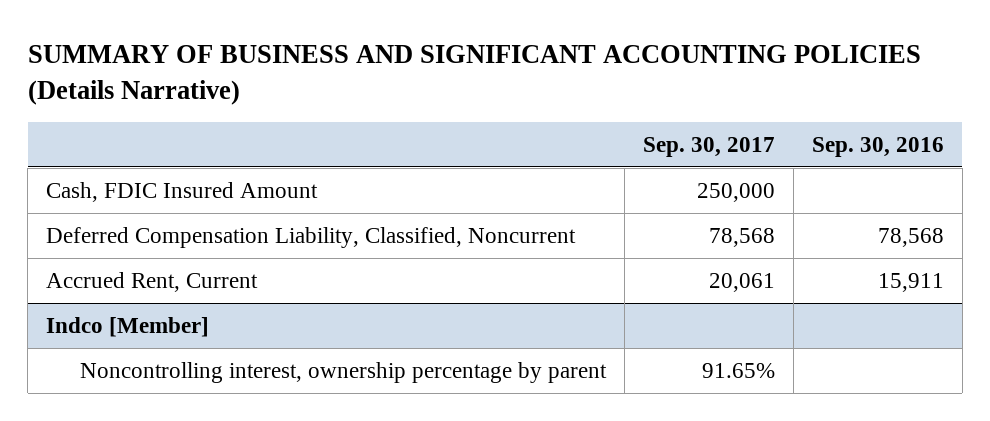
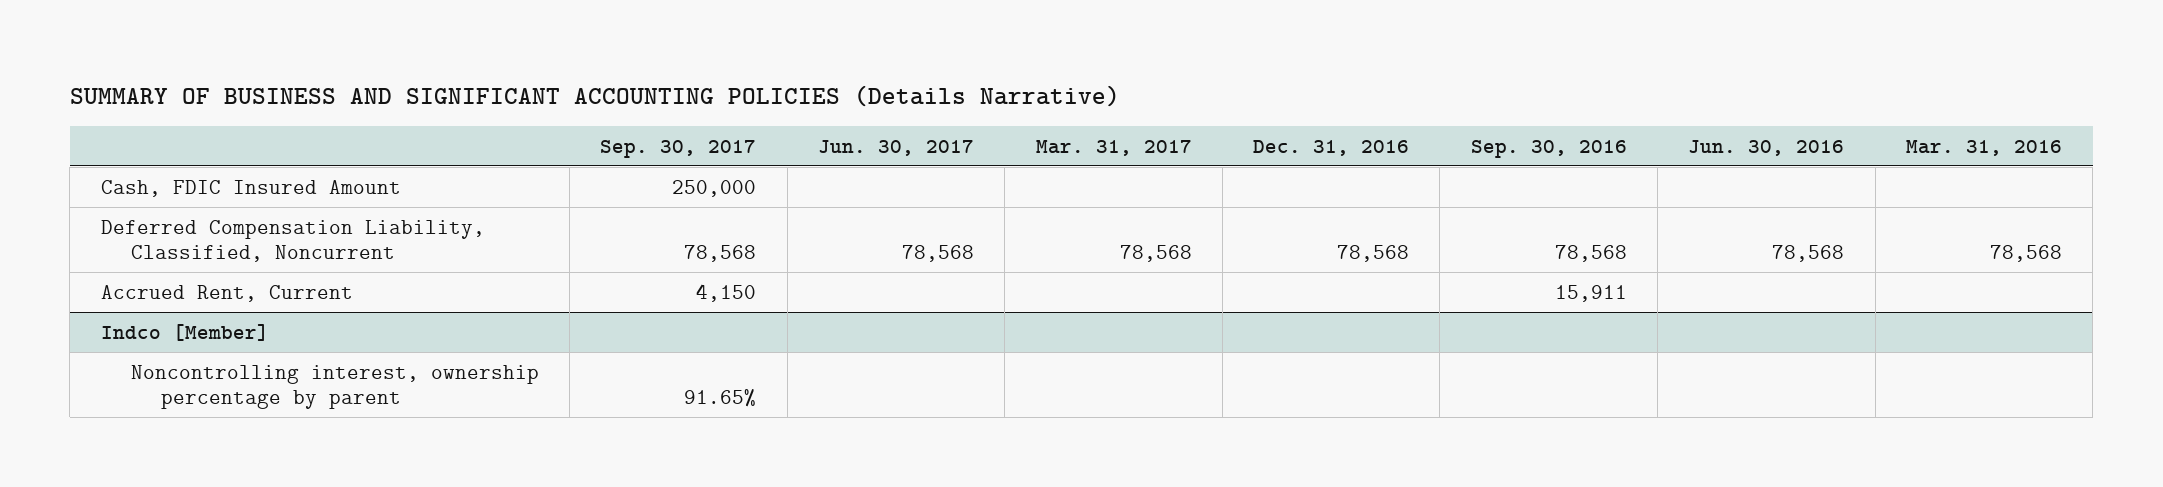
- | Sep. 30, 2017 | Sep. 30, 2016
+ | Sep. 30, 2017 | Jun. 30, 2017 | Mar. 31, 2017 | Dec. 31, 2016 | Sep. 30, 2016 | Jun. 30, 2016 | Mar. 31, 2016
- Accrued Rent, Current | 20,061 | 15,911
+ Accrued Rent, Current | 4,150 | | | | 15,911 | |

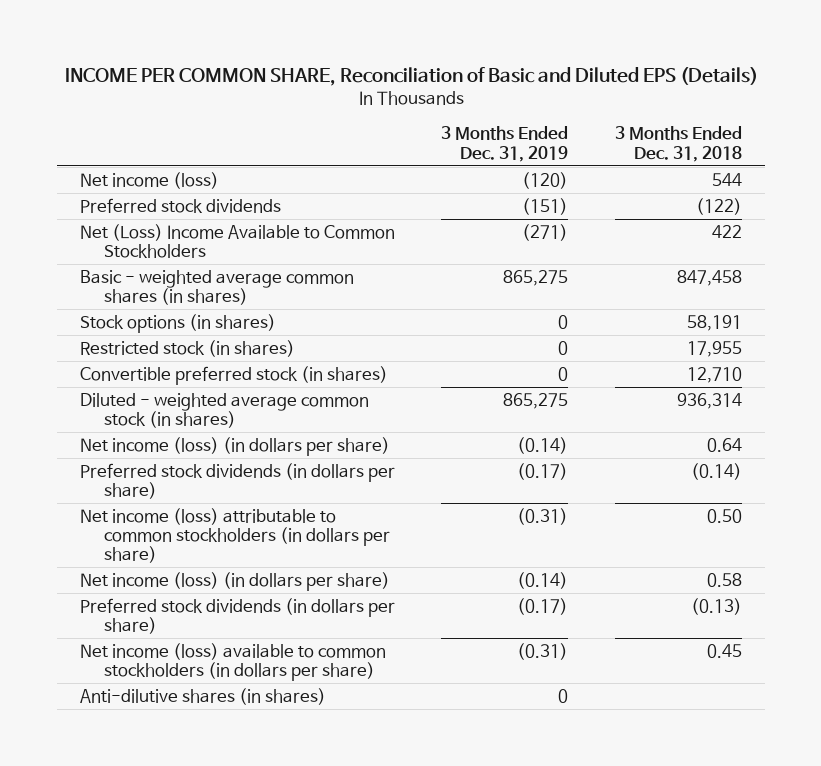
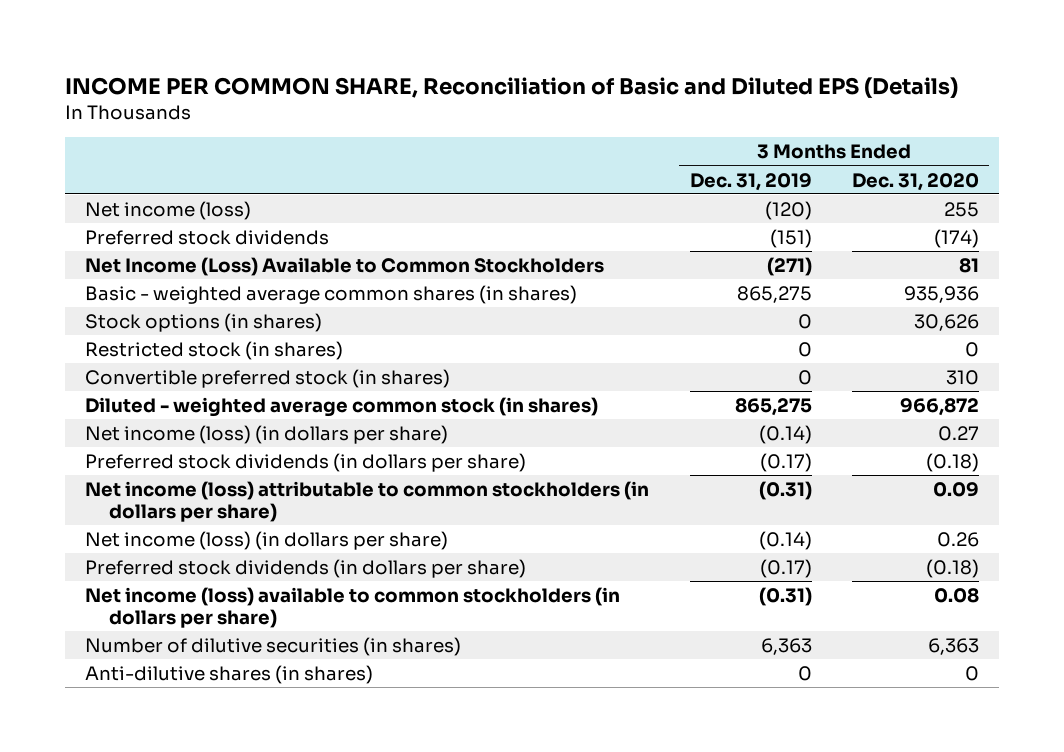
- | 3 Months Ended Dec. 31, 2019 | 3 Months Ended Dec. 31, 2018
+ | 3 Months Ended Dec. 31, 2019 | 3 Months Ended Dec. 31, 2020
- Net (Loss) Income Available to Common Stockholders | (271) | 422
+ Net Income (Loss) Available to Common Stockholders | (271) | 81
+ Number of dilutive securities (in shares) | 6,363 | 6,363

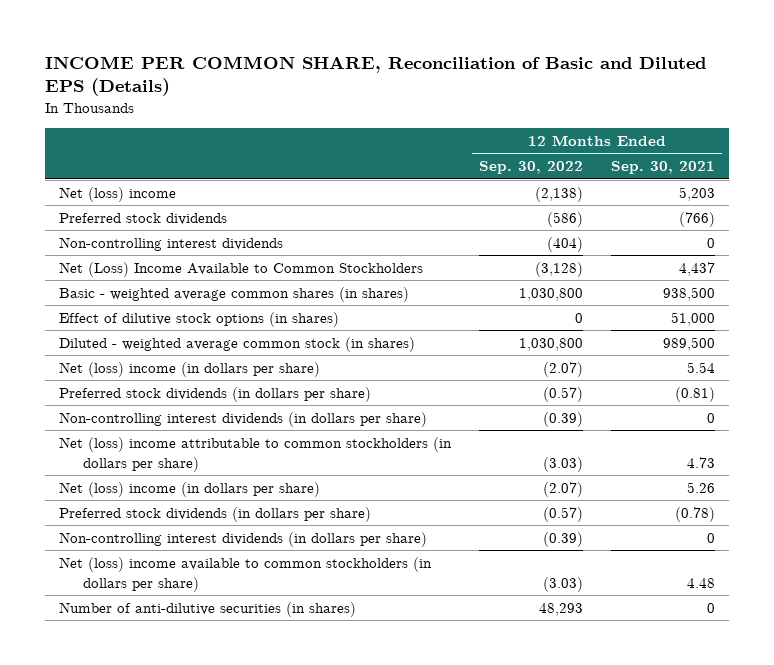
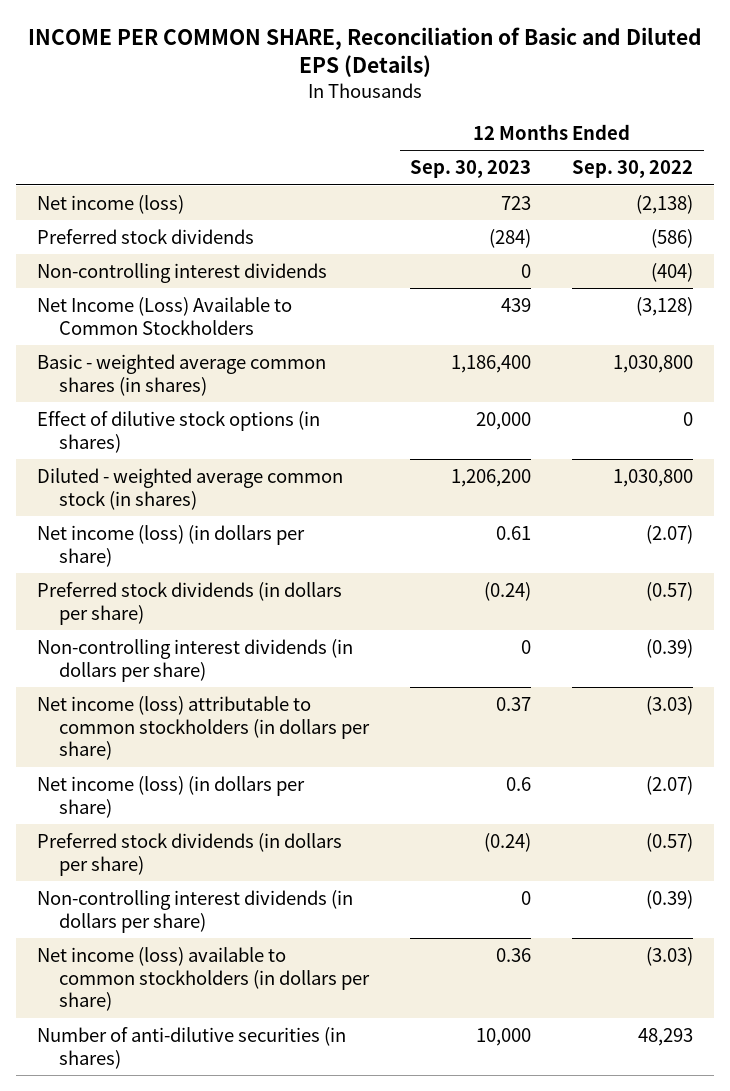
- | 12 Months Ended Sep. 30, 2022 | 12 Months Ended Sep. 30, 2021
+ | 12 Months Ended Sep. 30, 2023 | 12 Months Ended Sep. 30, 2022
- Net (loss) income | (2,138) | 5,203
+ Net income (loss) | 723 | (2,138)
- Net (Loss) Income Available to Common Stockholders | (3,128) | 4,437
+ Net Income (Loss) Available to Common Stockholders | 439 | (3,128)
- Net (loss) income (in dollars per share) | (2.07) | 5.54
+ Net income (loss) (in dollars per share) | 0.61 | (2.07)
- Net (loss) income attributable to common stockholders (in dollars per share) | (3.03) | 4.73
- Net (loss) income (in dollars per share) | (2.07) | 5.26
+ Net income (loss) attributable to common stockholders (in dollars per share) | 0.37 | (3.03)
+ Net income (loss) (in dollars per share) | 0.6 | (2.07)
- Net (loss) income available to common stockholders (in dollars per share) | (3.03) | 4.48
+ Net income (loss) available to common stockholders (in dollars per share) | 0.36 | (3.03)

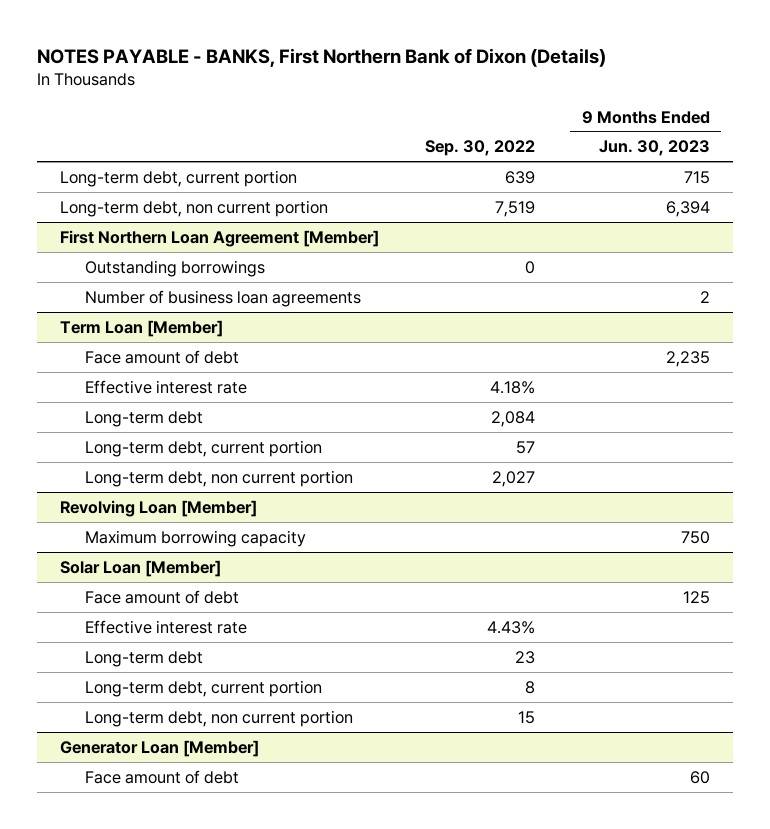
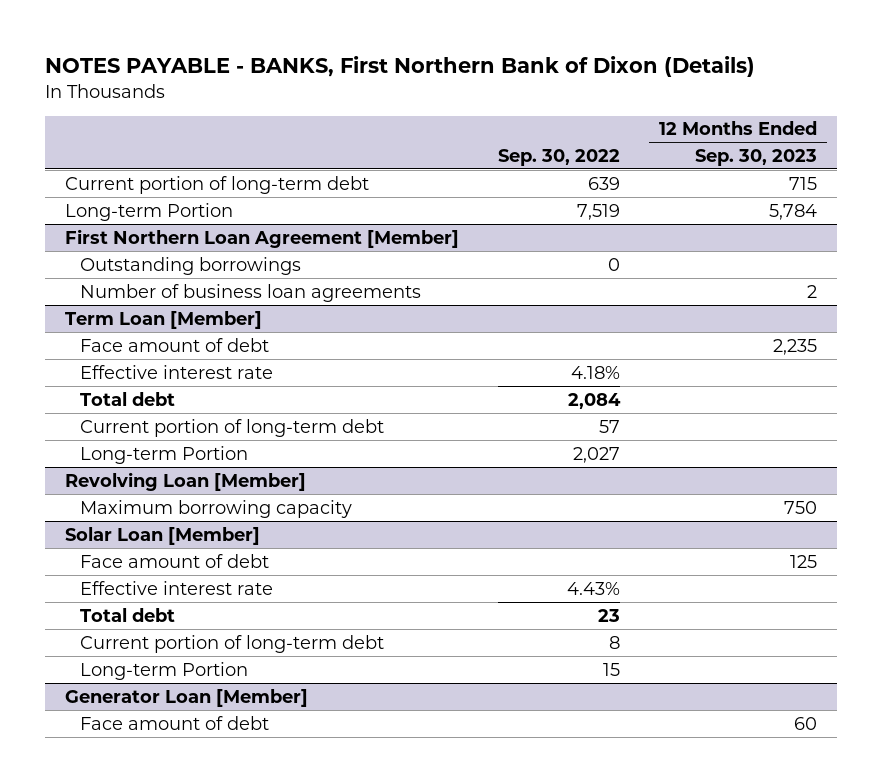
- | Sep. 30, 2022 | 9 Months Ended Jun. 30, 2023
+ | Sep. 30, 2022 | 12 Months Ended Sep. 30, 2023
- Long-term debt, current portion | 639 | 715
- Long-term debt, non current portion | 7,519 | 6,394
+ Current portion of long-term debt | 639 | 715
+ Long-term Portion | 7,519 | 5,784
@ Term Loan [Member]
- Long-term debt | 2,084 |
- Long-term debt, current portion | 57 |
- Long-term debt, non current portion | 2,027 |
+ Total debt | 2,084 |
+ Current portion of long-term debt | 57 |
+ Long-term Portion | 2,027 |
@ Solar Loan [Member]
- Long-term debt | 23 |
- Long-term debt, current portion | 8 |
- Long-term debt, non current portion | 15 |
+ Total debt | 23 |
+ Current portion of long-term debt | 8 |
+ Long-term Portion | 15 |

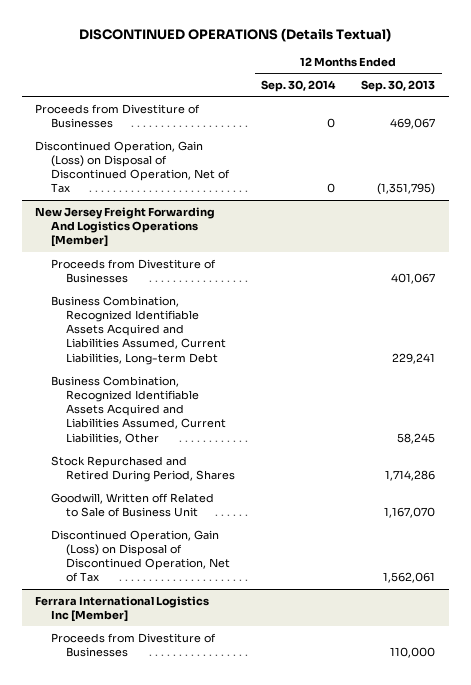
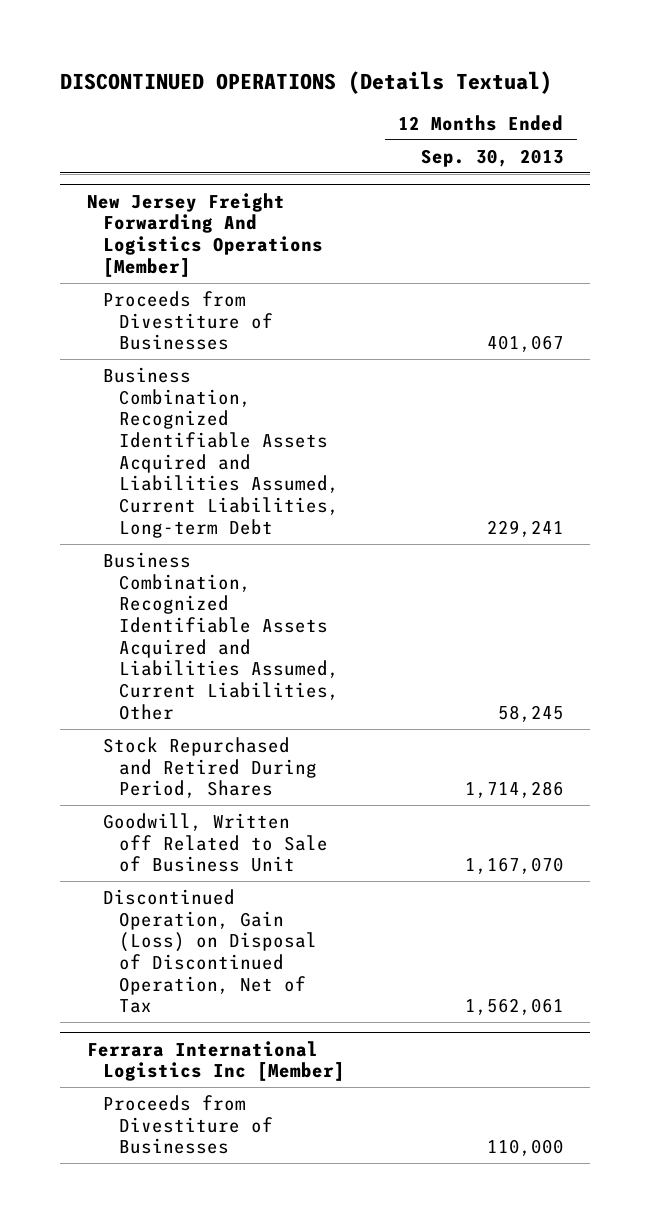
- | 12 Months Ended Sep. 30, 2014 | 12 Months Ended Sep. 30, 2013
+ | 12 Months Ended Sep. 30, 2013
- Proceeds from Divestiture of Businesses | 0 | 469,067
- Discontinued Operation, Gain (Loss) on Disposal of Discontinued Operation, Net of Tax | 0 | (1,351,795)

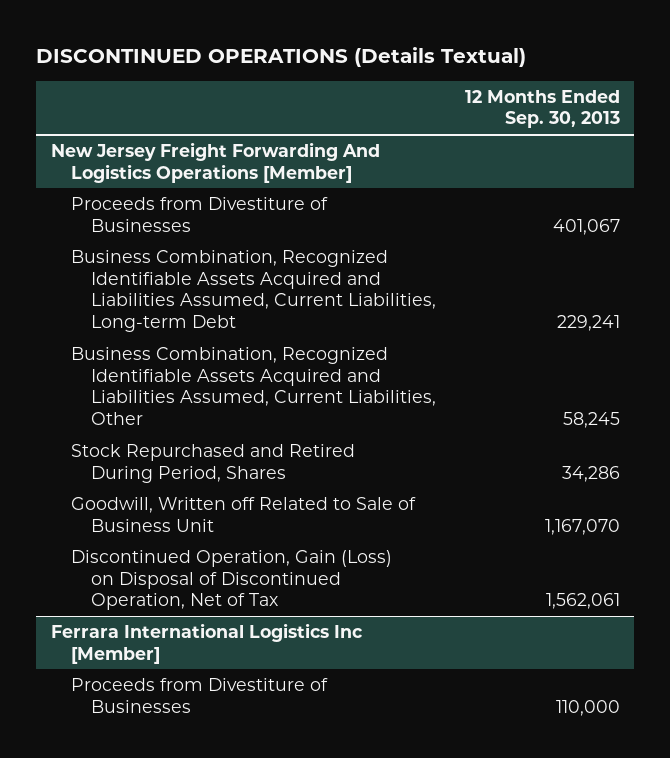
@ New Jersey Freight Forwarding And Logistics Operations [Member]
- Stock Repurchased and Retired During Period, Shares | 1,714,286
+ Stock Repurchased and Retired During Period, Shares | 34,286

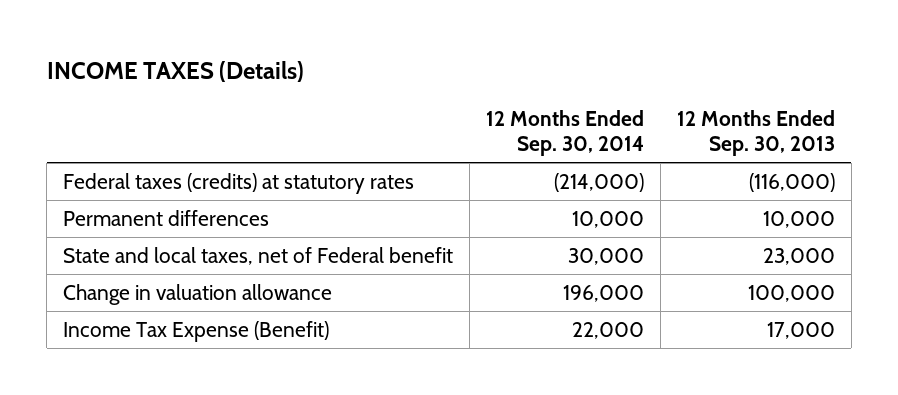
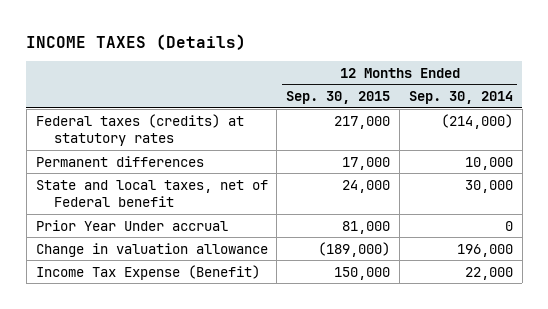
- | 12 Months Ended Sep. 30, 2014 | 12 Months Ended Sep. 30, 2013
+ | 12 Months Ended Sep. 30, 2015 | 12 Months Ended Sep. 30, 2014
+ Prior Year Under accrual | 81,000 | 0

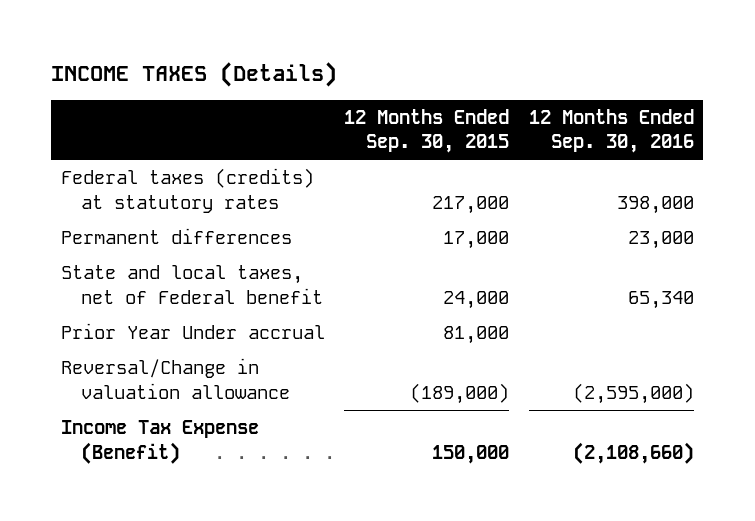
- | 12 Months Ended Sep. 30, 2015 | 12 Months Ended Sep. 30, 2014
+ | 12 Months Ended Sep. 30, 2015 | 12 Months Ended Sep. 30, 2016
- Change in valuation allowance | (189,000) | 196,000
+ Reversal/Change in valuation allowance | (189,000) | (2,595,000)

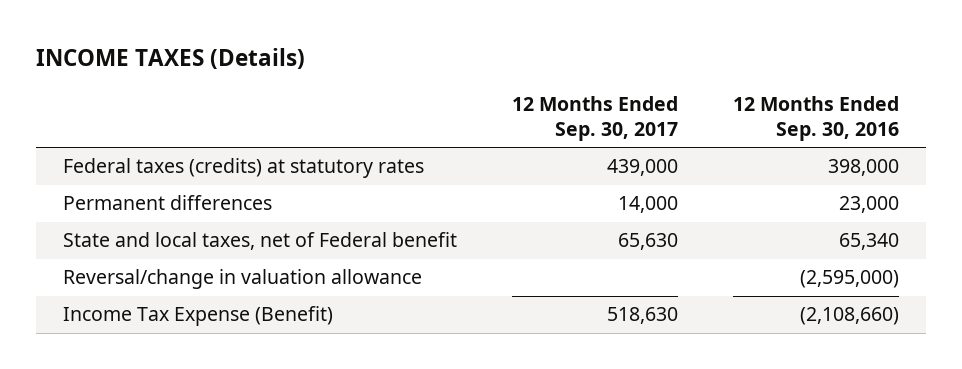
- | 12 Months Ended Sep. 30, 2015 | 12 Months Ended Sep. 30, 2016
+ | 12 Months Ended Sep. 30, 2017 | 12 Months Ended Sep. 30, 2016
- Prior Year Under accrual | 81,000 |
- Reversal/Change in valuation allowance | (189,000) | (2,595,000)
+ Reversal/change in valuation allowance | | (2,595,000)

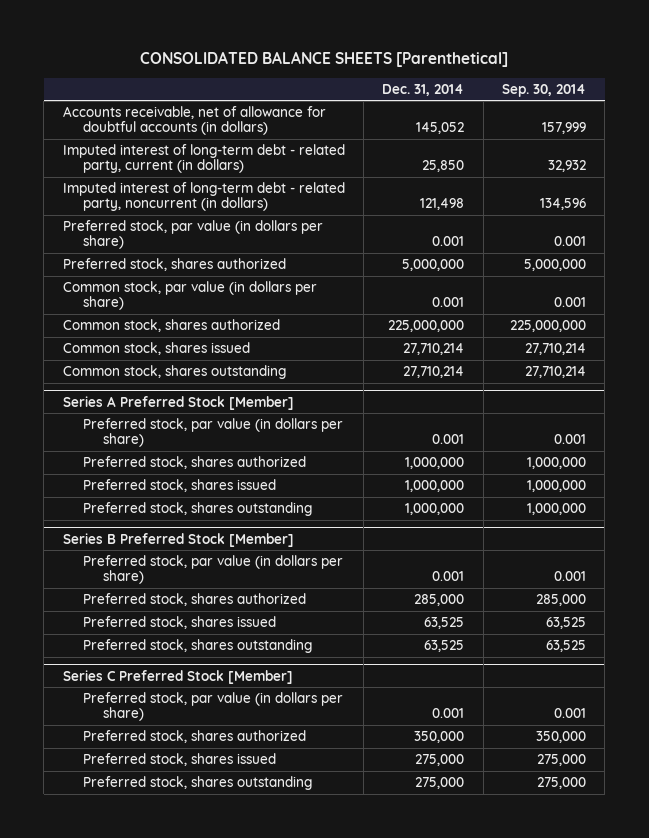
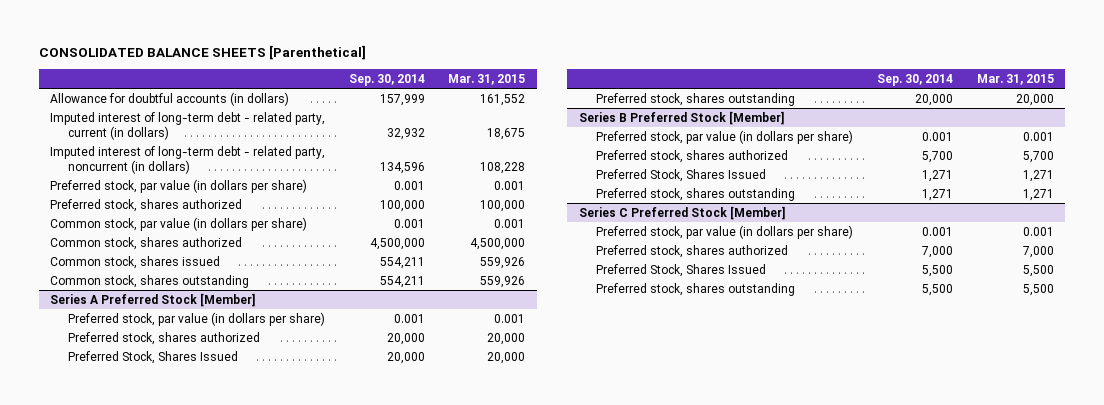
- | Dec. 31, 2014 | Sep. 30, 2014
+ | Sep. 30, 2014 | Mar. 31, 2015
- Accounts receivable, net of allowance for doubtful accounts (in dollars) | 145,052 | 157,999
+ Allowance for doubtful accounts (in dollars) | 157,999 | 161,552
- Preferred stock, shares authorized | 5,000,000 | 5,000,000
+ Preferred stock, shares authorized | 100,000 | 100,000
- Common stock, shares authorized | 225,000,000 | 225,000,000
- Common stock, shares issued | 27,710,214 | 27,710,214
- Common stock, shares outstanding | 27,710,214 | 27,710,214
+ Common stock, shares authorized | 4,500,000 | 4,500,000
+ Common stock, shares issued | 554,211 | 559,926
+ Common stock, shares outstanding | 554,211 | 559,926
@ Series A Preferred Stock [Member]
- Preferred stock, shares authorized | 1,000,000 | 1,000,000
- Preferred stock, shares issued | 1,000,000 | 1,000,000
- Preferred stock, shares outstanding | 1,000,000 | 1,000,000
+ Preferred stock, shares authorized | 20,000 | 20,000
+ Preferred Stock, Shares Issued | 20,000 | 20,000
+ Preferred stock, shares outstanding | 20,000 | 20,000
@ Series B Preferred Stock [Member]
- Preferred stock, shares authorized | 285,000 | 285,000
- Preferred stock, shares issued | 63,525 | 63,525
- Preferred stock, shares outstanding | 63,525 | 63,525
+ Preferred stock, shares authorized | 5,700 | 5,700
+ Preferred Stock, Shares Issued | 1,271 | 1,271
+ Preferred stock, shares outstanding | 1,271 | 1,271
@ Series C Preferred Stock [Member]
- Preferred stock, shares authorized | 350,000 | 350,000
- Preferred stock, shares issued | 275,000 | 275,000
- Preferred stock, shares outstanding | 275,000 | 275,000
+ Preferred stock, shares authorized | 7,000 | 7,000
+ Preferred Stock, Shares Issued | 5,500 | 5,500
+ Preferred stock, shares outstanding | 5,500 | 5,500

